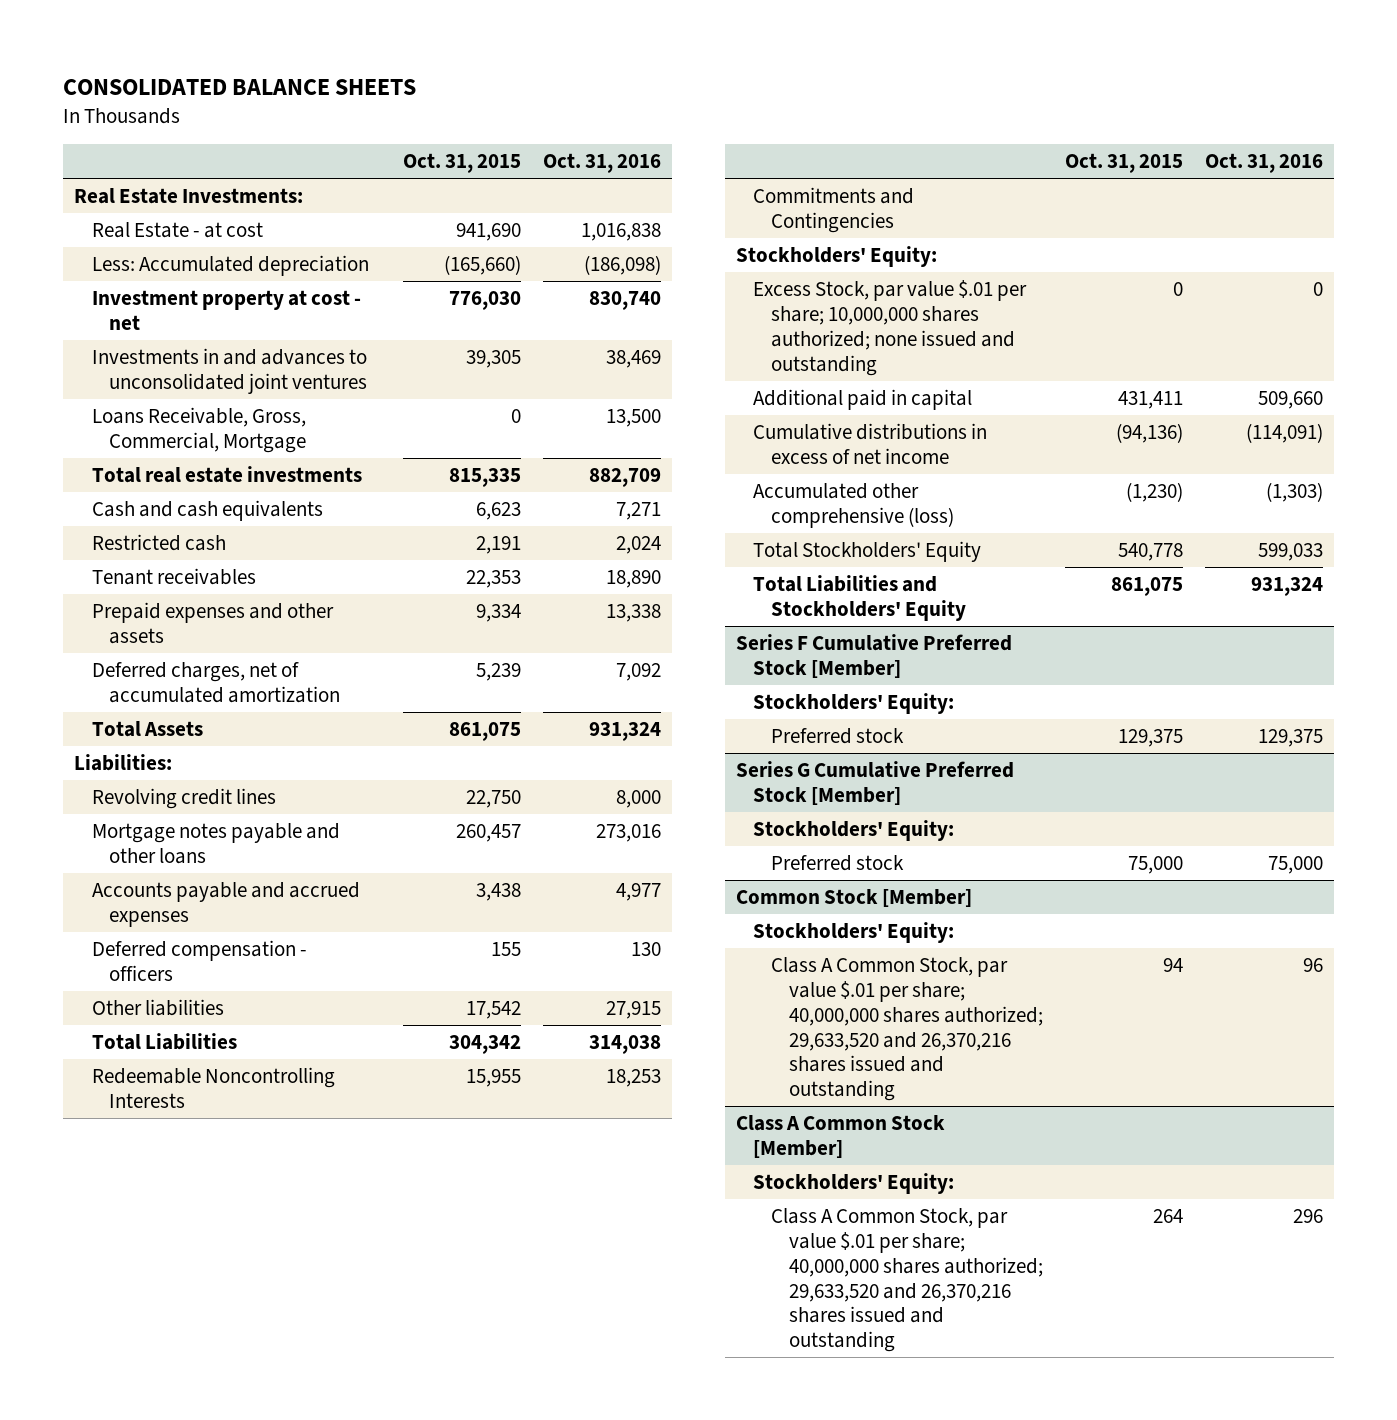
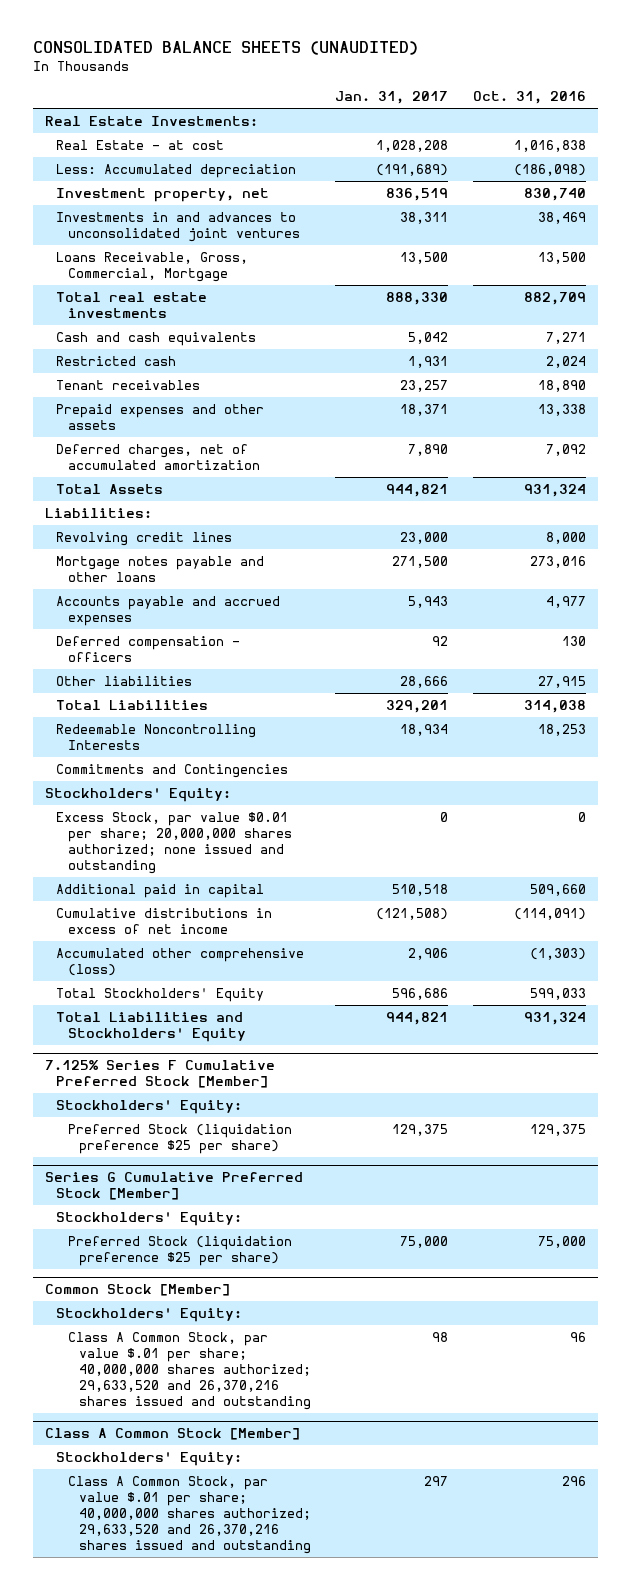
- CONSOLIDATED BALANCE SHEETS
+ CONSOLIDATED BALANCE SHEETS (UNAUDITED)
- | Oct. 31, 2015 | Oct. 31, 2016
+ | Jan. 31, 2017 | Oct. 31, 2016
- Investment property at cost - net | 776,030 | 830,740
+ Investment property, net | 836,519 | 830,740
- Excess Stock, par value $.01 per share; 10,000,000 shares authorized; none issued and outstanding | 0 | 0
+ Excess Stock, par value $0.01 per share; 20,000,000 shares authorized; none issued and outstanding | 0 | 0
- Series F Cumulative Preferred Stock [Member]
+ 7.125% Series F Cumulative Preferred Stock [Member]
- Preferred stock | 129,375 | 129,375
+ Preferred Stock (liquidation preference $25 per share) | 129,375 | 129,375
@ Series G Cumulative Preferred Stock [Member]
- Preferred stock | 75,000 | 75,000
+ Preferred Stock (liquidation preference $25 per share) | 75,000 | 75,000

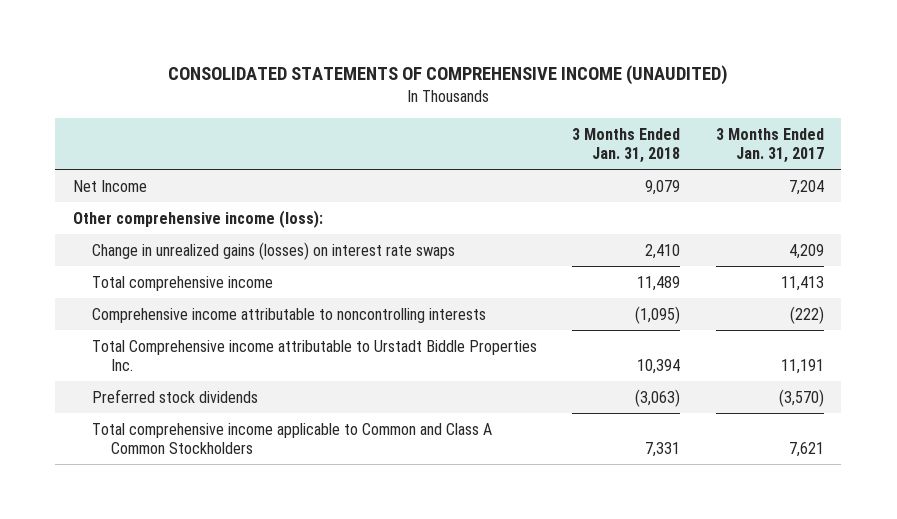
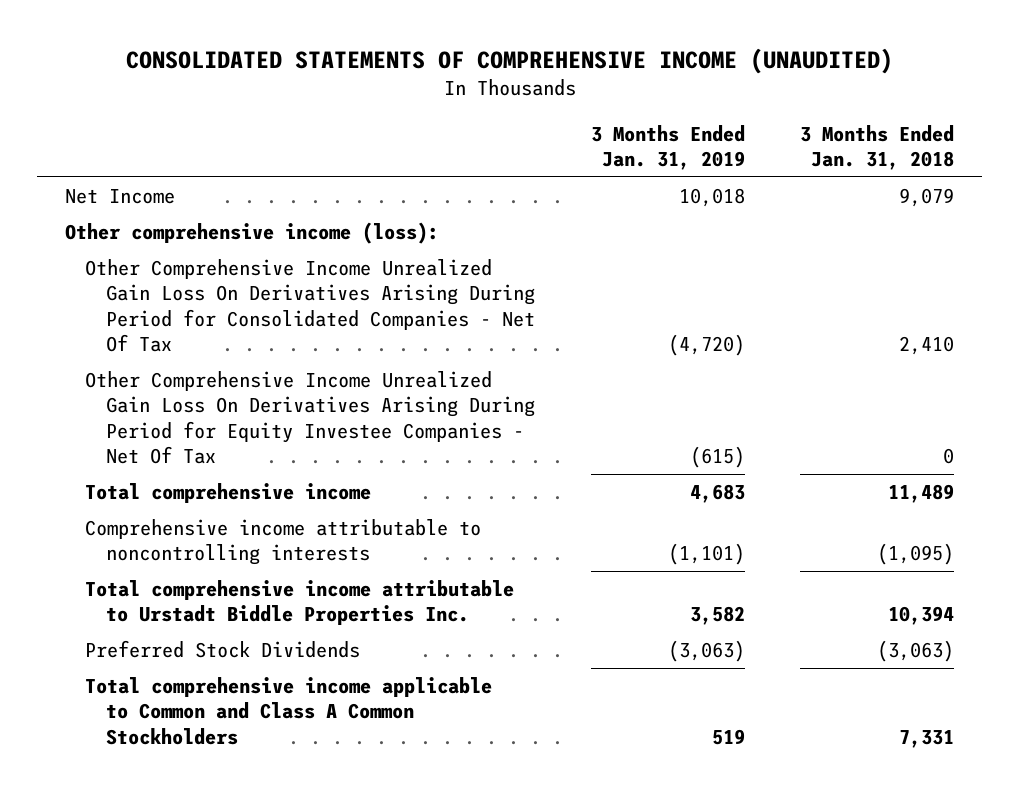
- | 3 Months Ended Jan. 31, 2018 | 3 Months Ended Jan. 31, 2017
+ | 3 Months Ended Jan. 31, 2019 | 3 Months Ended Jan. 31, 2018
- Change in unrealized gains (losses) on interest rate swaps | 2,410 | 4,209
+ Other Comprehensive Income Unrealized Gain Loss On Derivatives Arising During Period for Consolidated Companies - Net Of Tax | (4,720) | 2,410
+ Other Comprehensive Income Unrealized Gain Loss On Derivatives Arising During Period for Equity Investee Companies - Net Of Tax | (615) | 0
- Total Comprehensive income attributable to Urstadt Biddle Properties Inc. | 10,394 | 11,191
- Preferred stock dividends | (3,063) | (3,570)
+ Total comprehensive income attributable to Urstadt Biddle Properties Inc. | 3,582 | 10,394
+ Preferred Stock Dividends | (3,063) | (3,063)

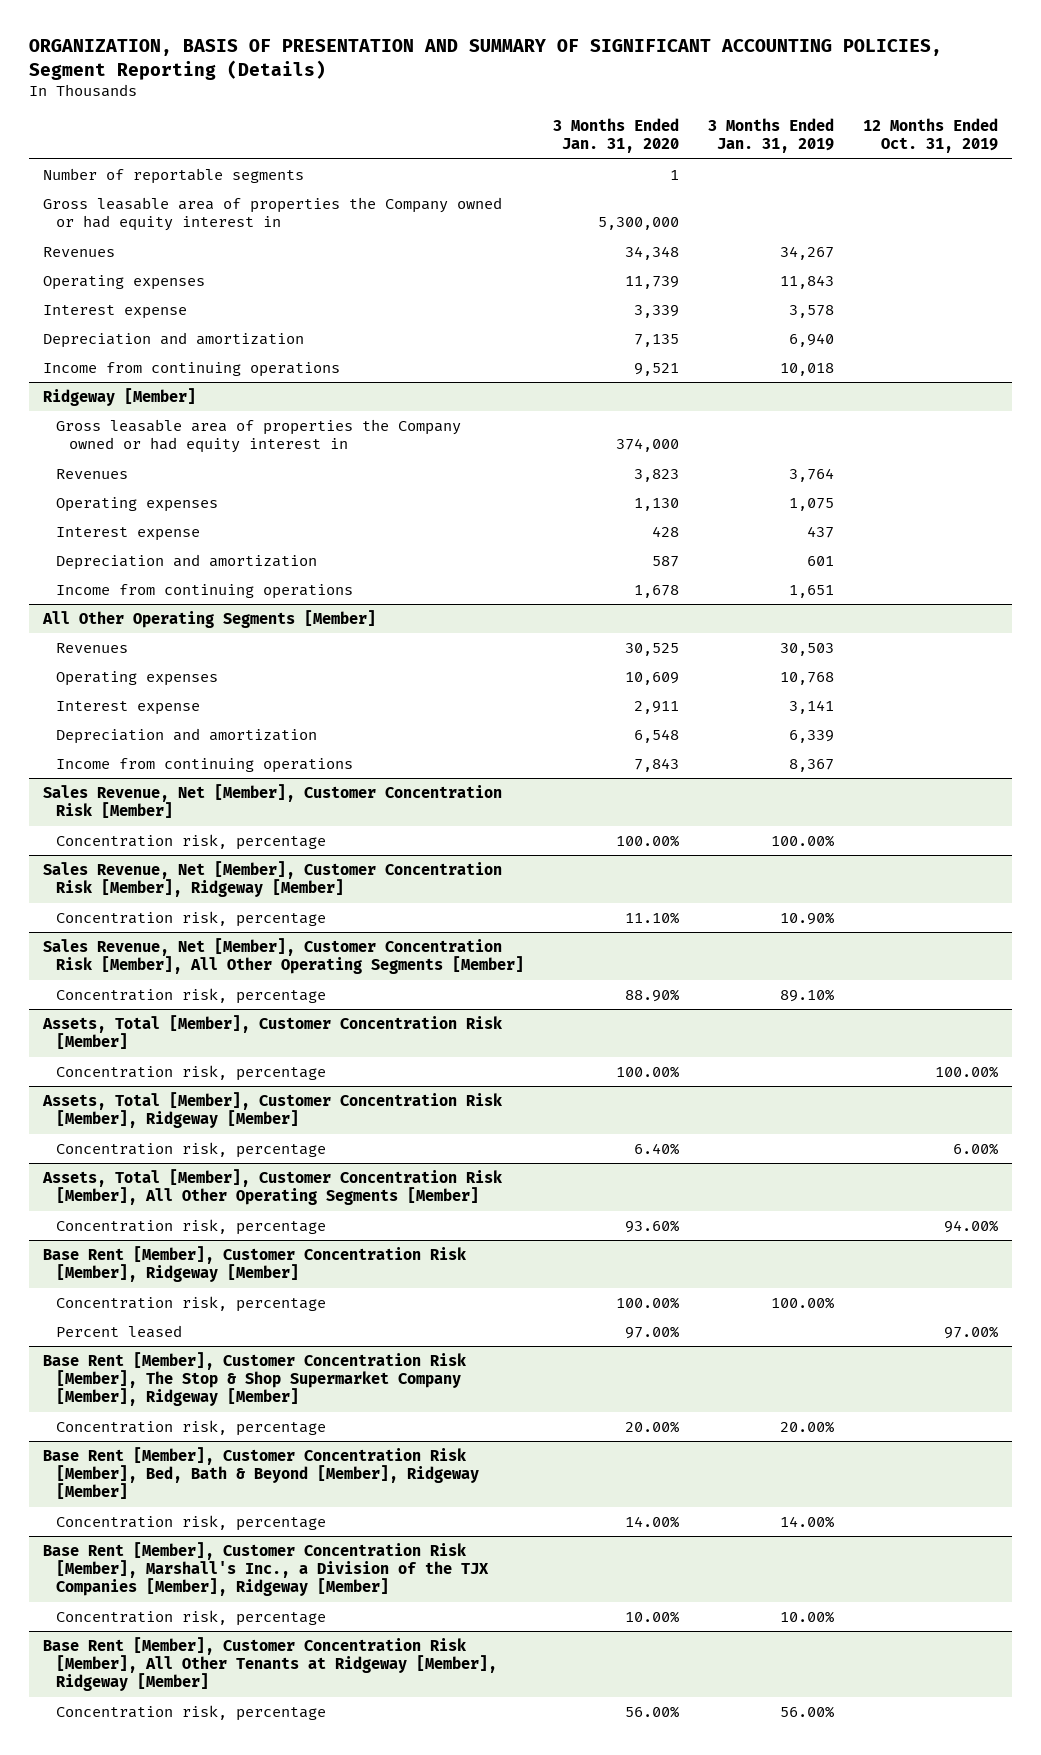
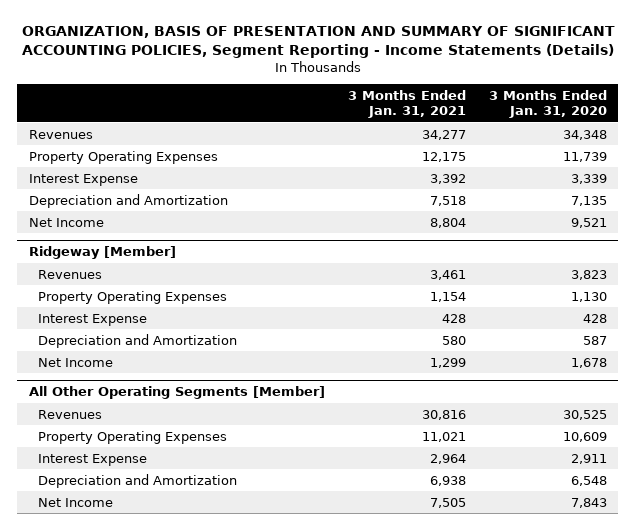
- ORGANIZATION, BASIS OF PRESENTATION AND SUMMARY OF SIGNIFICANT ACCOUNTING POLICIES, Segment Reporting (Details)
+ ORGANIZATION, BASIS OF PRESENTATION AND SUMMARY OF SIGNIFICANT ACCOUNTING POLICIES, Segment Reporting - Income Statements (Details)
- | 3 Months Ended Jan. 31, 2020 | 3 Months Ended Jan. 31, 2019 | 12 Months Ended Oct. 31, 2019
+ | 3 Months Ended Jan. 31, 2021 | 3 Months Ended Jan. 31, 2020
- Number of reportable segments | 1 | |
- Gross leasable area of properties the Company owned or had equity interest in | 5,300,000 | |
- Operating expenses | 11,739 | 11,843 |
- Interest expense | 3,339 | 3,578 |
- Depreciation and amortization | 7,135 | 6,940 |
- Income from continuing operations | 9,521 | 10,018 |
+ Property Operating Expenses | 12,175 | 11,739
+ Interest Expense | 3,392 | 3,339
+ Depreciation and Amortization | 7,518 | 7,135
+ Net Income | 8,804 | 9,521
@ Ridgeway [Member]
- Gross leasable area of properties the Company owned or had equity interest in | 374,000 | |
- Operating expenses | 1,130 | 1,075 |
- Interest expense | 428 | 437 |
- Depreciation and amortization | 587 | 601 |
- Income from continuing operations | 1,678 | 1,651 |
+ Property Operating Expenses | 1,154 | 1,130
+ Interest Expense | 428 | 428
+ Depreciation and Amortization | 580 | 587
+ Net Income | 1,299 | 1,678
@ All Other Operating Segments [Member]
- Operating expenses | 10,609 | 10,768 |
- Interest expense | 2,911 | 3,141 |
- Depreciation and amortization | 6,548 | 6,339 |
- Income from continuing operations | 7,843 | 8,367 |
- Sales Revenue, Net [Member], Customer Concentration Risk [Member]
- Concentration risk, percentage | 100.00% | 100.00% |
- Sales Revenue, Net [Member], Customer Concentration Risk [Member], Ridgeway [Member]
- Concentration risk, percentage | 11.10% | 10.90% |
- Sales Revenue, Net [Member], Customer Concentration Risk [Member], All Other Operating Segments [Member]
- Concentration risk, percentage | 88.90% | 89.10% |
- Assets, Total [Member], Customer Concentration Risk [Member]
- Concentration risk, percentage | 100.00% | | 100.00%
- Assets, Total [Member], Customer Concentration Risk [Member], Ridgeway [Member]
- Concentration risk, percentage | 6.40% | | 6.00%
- Assets, Total [Member], Customer Concentration Risk [Member], All Other Operating Segments [Member]
- Concentration risk, percentage | 93.60% | | 94.00%
- Base Rent [Member], Customer Concentration Risk [Member], Ridgeway [Member]
- Concentration risk, percentage | 100.00% | 100.00% |
- Percent leased | 97.00% | | 97.00%
- Base Rent [Member], Customer Concentration Risk [Member], The Stop & Shop Supermarket Company [Member], Ridgeway [Member]
- Concentration risk, percentage | 20.00% | 20.00% |
- Base Rent [Member], Customer Concentration Risk [Member], Bed, Bath & Beyond [Member], Ridgeway [Member]
- Concentration risk, percentage | 14.00% | 14.00% |
- Base Rent [Member], Customer Concentration Risk [Member], Marshall's Inc., a Division of the TJX Companies [Member], Ridgeway [Member]
- Concentration risk, percentage | 10.00% | 10.00% |
- Base Rent [Member], Customer Concentration Risk [Member], All Other Tenants at Ridgeway [Member], Ridgeway [Member]
- Concentration risk, percentage | 56.00% | 56.00% |
@ All Other Operating Segments [Member]
+ Property Operating Expenses | 11,021 | 10,609
+ Interest Expense | 2,964 | 2,911
+ Depreciation and Amortization | 6,938 | 6,548
+ Net Income | 7,505 | 7,843

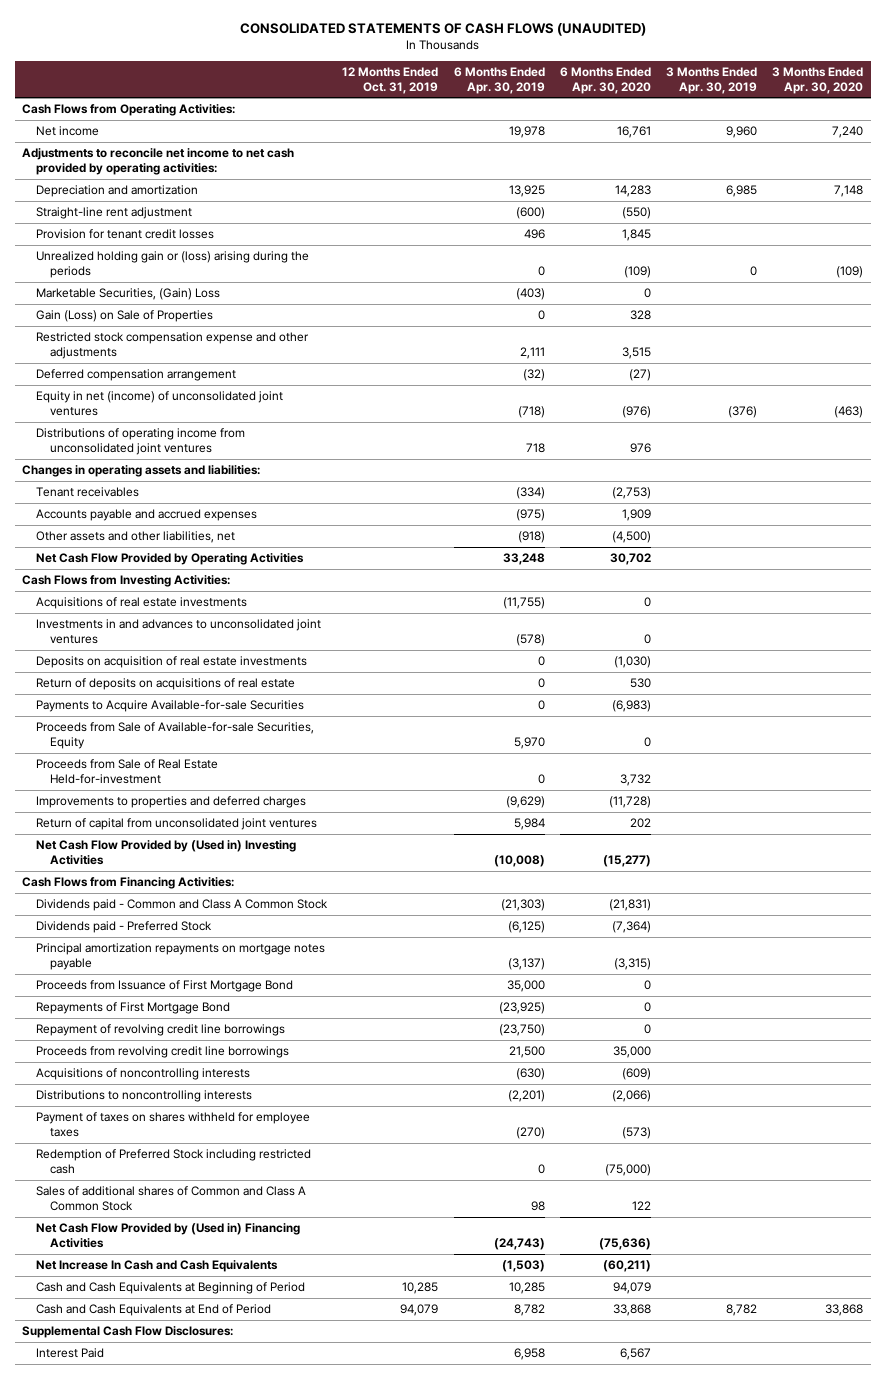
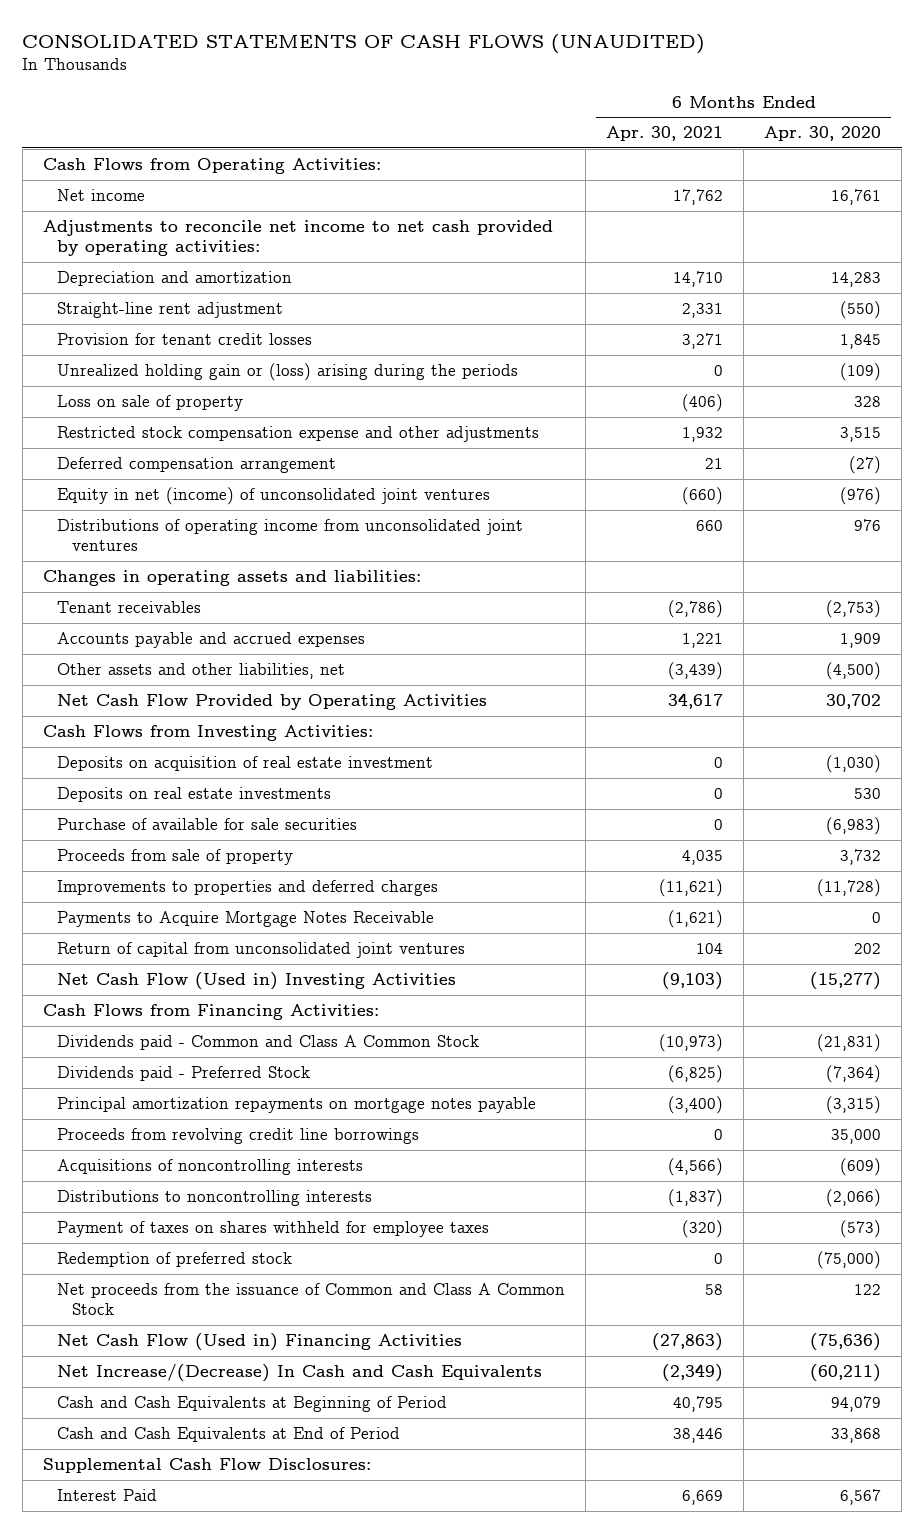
- | 12 Months Ended Oct. 31, 2019 | 6 Months Ended Apr. 30, 2019 | 6 Months Ended Apr. 30, 2020 | 3 Months Ended Apr. 30, 2019 | 3 Months Ended Apr. 30, 2020
+ | 6 Months Ended Apr. 30, 2021 | 6 Months Ended Apr. 30, 2020
- Marketable Securities, (Gain) Loss | | (403) | 0 | |
- Gain (Loss) on Sale of Properties | | 0 | 328 | |
+ Loss on sale of property | (406) | 328
- Acquisitions of real estate investments | | (11,755) | 0 | |
- Investments in and advances to unconsolidated joint ventures | | (578) | 0 | |
- Deposits on acquisition of real estate investments | | 0 | (1,030) | |
- Return of deposits on acquisitions of real estate | | 0 | 530 | |
- Payments to Acquire Available-for-sale Securities | | 0 | (6,983) | |
- Proceeds from Sale of Available-for-sale Securities, Equity | | 5,970 | 0 | |
- Proceeds from Sale of Real Estate Held-for-investment | | 0 | 3,732 | |
+ Deposits on acquisition of real estate investment | 0 | (1,030)
+ Deposits on real estate investments | 0 | 530
+ Purchase of available for sale securities | 0 | (6,983)
+ Proceeds from sale of property | 4,035 | 3,732
+ Payments to Acquire Mortgage Notes Receivable | (1,621) | 0
- Net Cash Flow Provided by (Used in) Investing Activities | | (10,008) | (15,277) | |
+ Net Cash Flow (Used in) Investing Activities | (9,103) | (15,277)
- Proceeds from Issuance of First Mortgage Bond | | 35,000 | 0 | |
- Repayments of First Mortgage Bond | | (23,925) | 0 | |
- Repayment of revolving credit line borrowings | | (23,750) | 0 | |
- Redemption of Preferred Stock including restricted cash | | 0 | (75,000) | |
- Sales of additional shares of Common and Class A Common Stock | | 98 | 122 | |
- Net Cash Flow Provided by (Used in) Financing Activities | | (24,743) | (75,636) | |
- Net Increase In Cash and Cash Equivalents | | (1,503) | (60,211) | |
+ Redemption of preferred stock | 0 | (75,000)
+ Net proceeds from the issuance of Common and Class A Common Stock | 58 | 122
+ Net Cash Flow (Used in) Financing Activities | (27,863) | (75,636)
+ Net Increase/(Decrease) In Cash and Cash Equivalents | (2,349) | (60,211)

